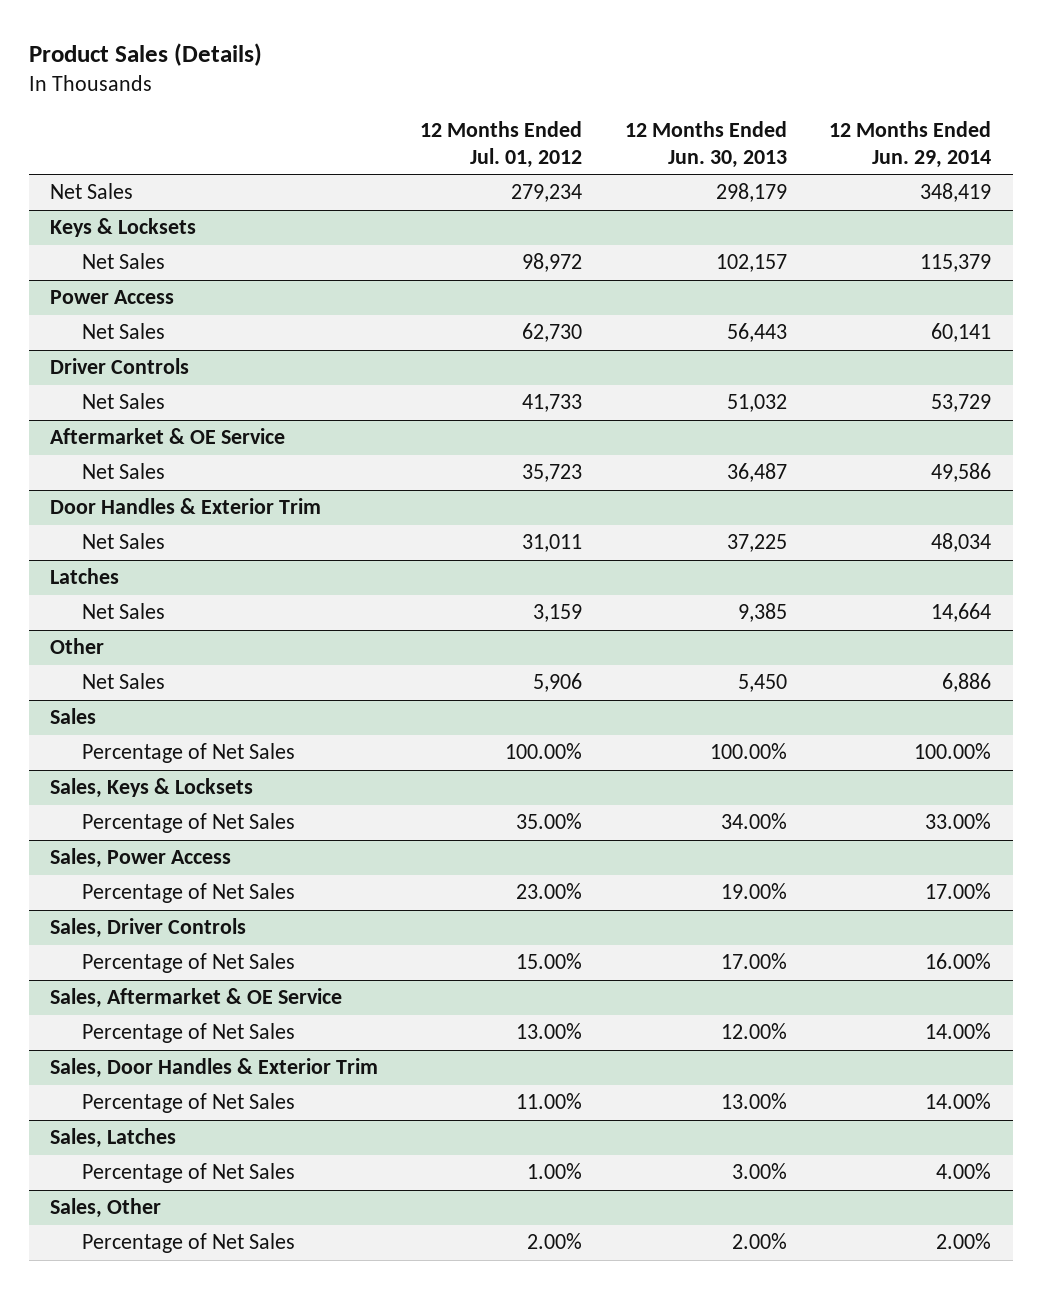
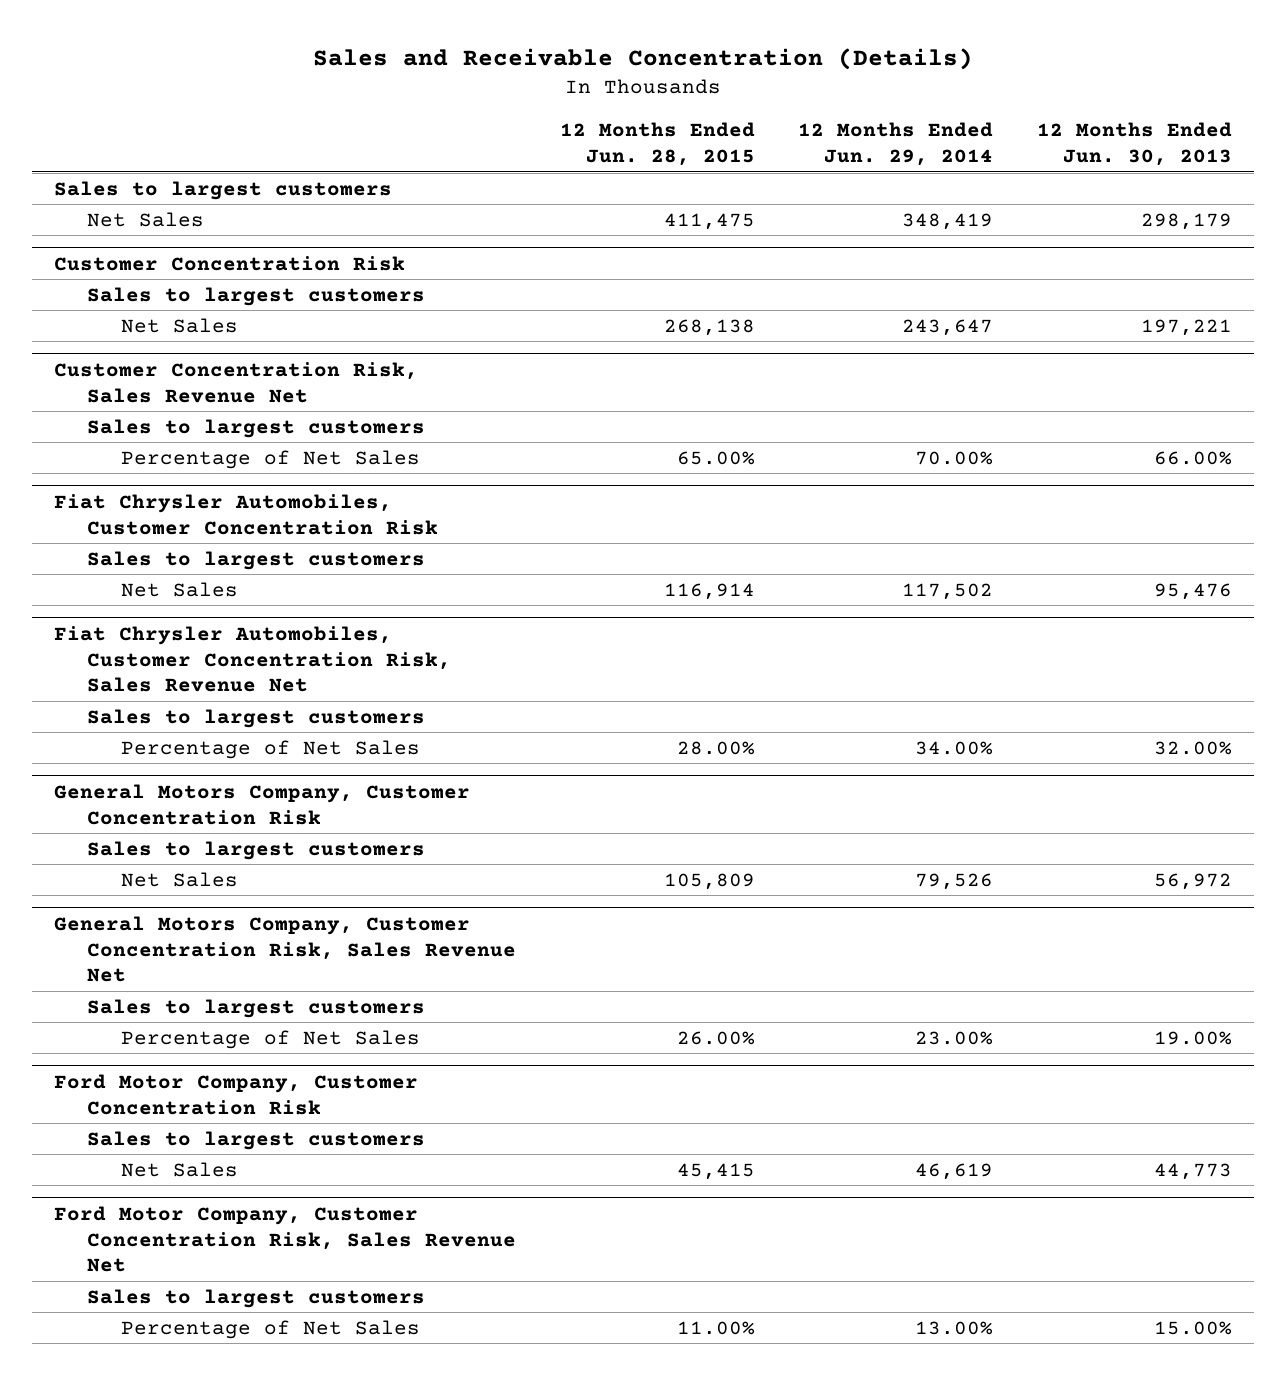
- Product Sales (Details)
+ Sales and Receivable Concentration (Details)
- | 12 Months Ended Jul. 01, 2012 | 12 Months Ended Jun. 30, 2013 | 12 Months Ended Jun. 29, 2014
+ | 12 Months Ended Jun. 28, 2015 | 12 Months Ended Jun. 29, 2014 | 12 Months Ended Jun. 30, 2013
+ Sales to largest customers
- Keys & Locksets
- Net Sales | 98,972 | 102,157 | 115,379
- Power Access
- Net Sales | 62,730 | 56,443 | 60,141
- Driver Controls
- Net Sales | 41,733 | 51,032 | 53,729
- Aftermarket & OE Service
- Net Sales | 35,723 | 36,487 | 49,586
- Door Handles & Exterior Trim
- Net Sales | 31,011 | 37,225 | 48,034
- Latches
- Net Sales | 3,159 | 9,385 | 14,664
- Other
- Net Sales | 5,906 | 5,450 | 6,886
- Sales
- Percentage of Net Sales | 100.00% | 100.00% | 100.00%
- Sales, Keys & Locksets
- Percentage of Net Sales | 35.00% | 34.00% | 33.00%
- Sales, Power Access
- Percentage of Net Sales | 23.00% | 19.00% | 17.00%
- Sales, Driver Controls
- Percentage of Net Sales | 15.00% | 17.00% | 16.00%
- Sales, Aftermarket & OE Service
- Percentage of Net Sales | 13.00% | 12.00% | 14.00%
- Sales, Door Handles & Exterior Trim
- Percentage of Net Sales | 11.00% | 13.00% | 14.00%
- Sales, Latches
- Percentage of Net Sales | 1.00% | 3.00% | 4.00%
- Sales, Other
- Percentage of Net Sales | 2.00% | 2.00% | 2.00%
+ Customer Concentration Risk
+ Sales to largest customers
+ Net Sales | 268,138 | 243,647 | 197,221
+ Customer Concentration Risk, Sales Revenue Net
+ Sales to largest customers
+ Percentage of Net Sales | 65.00% | 70.00% | 66.00%
+ Fiat Chrysler Automobiles, Customer Concentration Risk
+ Sales to largest customers
+ Net Sales | 116,914 | 117,502 | 95,476
+ Fiat Chrysler Automobiles, Customer Concentration Risk, Sales Revenue Net
+ Sales to largest customers
+ Percentage of Net Sales | 28.00% | 34.00% | 32.00%
+ General Motors Company, Customer Concentration Risk
+ Sales to largest customers
+ Net Sales | 105,809 | 79,526 | 56,972
+ General Motors Company, Customer Concentration Risk, Sales Revenue Net
+ Sales to largest customers
+ Percentage of Net Sales | 26.00% | 23.00% | 19.00%
+ Ford Motor Company, Customer Concentration Risk
+ Sales to largest customers
+ Net Sales | 45,415 | 46,619 | 44,773
+ Ford Motor Company, Customer Concentration Risk, Sales Revenue Net
+ Sales to largest customers
+ Percentage of Net Sales | 11.00% | 13.00% | 15.00%

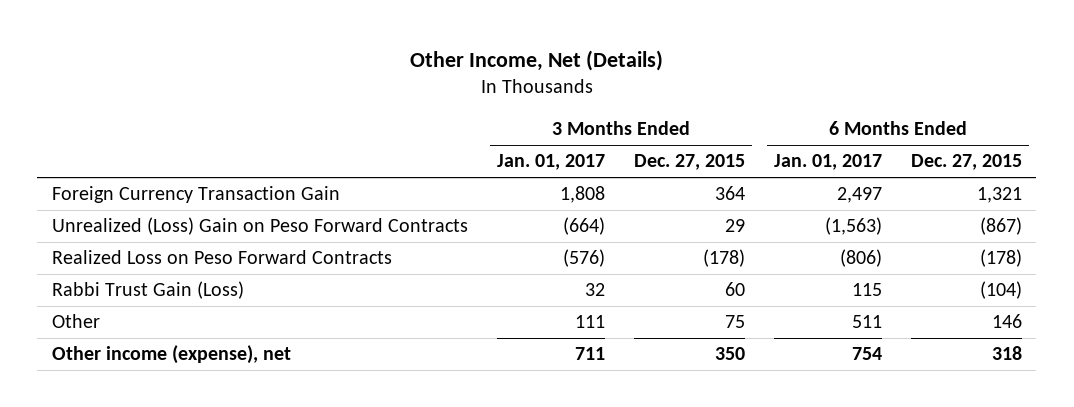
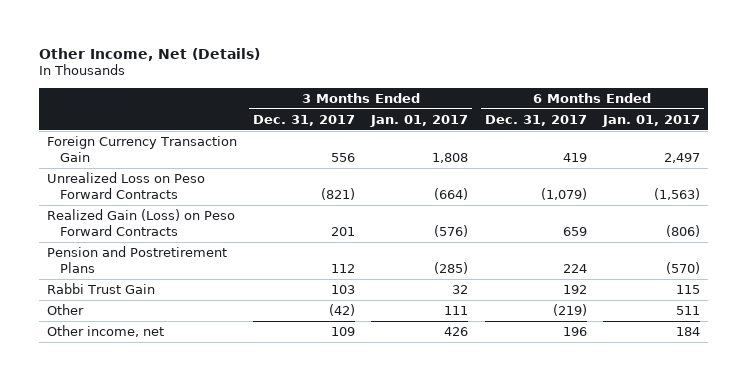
- | 3 Months Ended Jan. 01, 2017 | 3 Months Ended Dec. 27, 2015 | 6 Months Ended Jan. 01, 2017 | 6 Months Ended Dec. 27, 2015
+ | 3 Months Ended Dec. 31, 2017 | 3 Months Ended Jan. 01, 2017 | 6 Months Ended Dec. 31, 2017 | 6 Months Ended Jan. 01, 2017
- Unrealized (Loss) Gain on Peso Forward Contracts | (664) | 29 | (1,563) | (867)
- Realized Loss on Peso Forward Contracts | (576) | (178) | (806) | (178)
- Rabbi Trust Gain (Loss) | 32 | 60 | 115 | (104)
+ Unrealized Loss on Peso Forward Contracts | (821) | (664) | (1,079) | (1,563)
+ Realized Gain (Loss) on Peso Forward Contracts | 201 | (576) | 659 | (806)
+ Pension and Postretirement Plans | 112 | (285) | 224 | (570)
+ Rabbi Trust Gain | 103 | 32 | 192 | 115
- Other income (expense), net | 711 | 350 | 754 | 318
+ Other income, net | 109 | 426 | 196 | 184

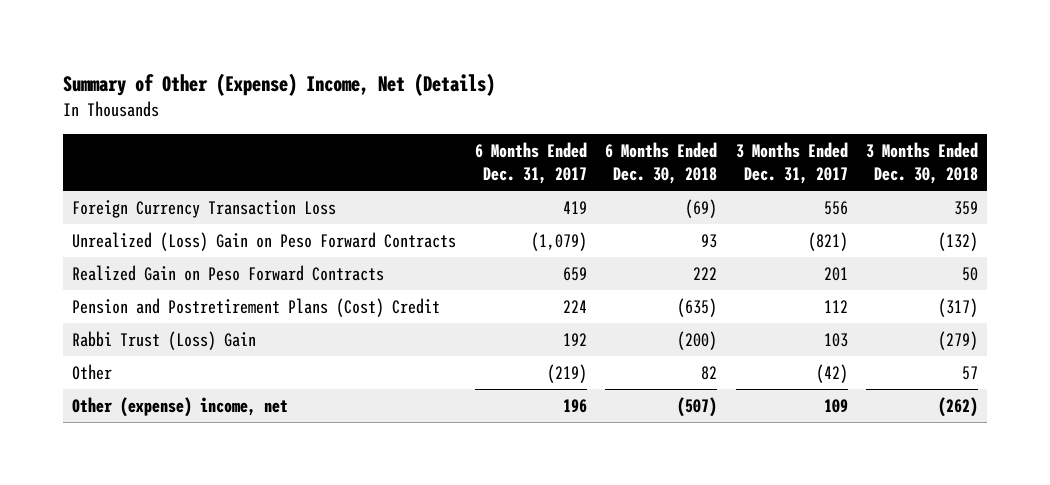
- Other Income, Net (Details)
+ Summary of Other (Expense) Income, Net (Details)
- | 3 Months Ended Dec. 31, 2017 | 3 Months Ended Jan. 01, 2017 | 6 Months Ended Dec. 31, 2017 | 6 Months Ended Jan. 01, 2017
+ | 6 Months Ended Dec. 31, 2017 | 6 Months Ended Dec. 30, 2018 | 3 Months Ended Dec. 31, 2017 | 3 Months Ended Dec. 30, 2018
- Foreign Currency Transaction Gain | 556 | 1,808 | 419 | 2,497
- Unrealized Loss on Peso Forward Contracts | (821) | (664) | (1,079) | (1,563)
- Realized Gain (Loss) on Peso Forward Contracts | 201 | (576) | 659 | (806)
- Pension and Postretirement Plans | 112 | (285) | 224 | (570)
- Rabbi Trust Gain | 103 | 32 | 192 | 115
+ Foreign Currency Transaction Loss | 419 | (69) | 556 | 359
+ Unrealized (Loss) Gain on Peso Forward Contracts | (1,079) | 93 | (821) | (132)
+ Realized Gain on Peso Forward Contracts | 659 | 222 | 201 | 50
+ Pension and Postretirement Plans (Cost) Credit | 224 | (635) | 112 | (317)
+ Rabbi Trust (Loss) Gain | 192 | (200) | 103 | (279)
- Other income, net | 109 | 426 | 196 | 184
+ Other (expense) income, net | 196 | (507) | 109 | (262)

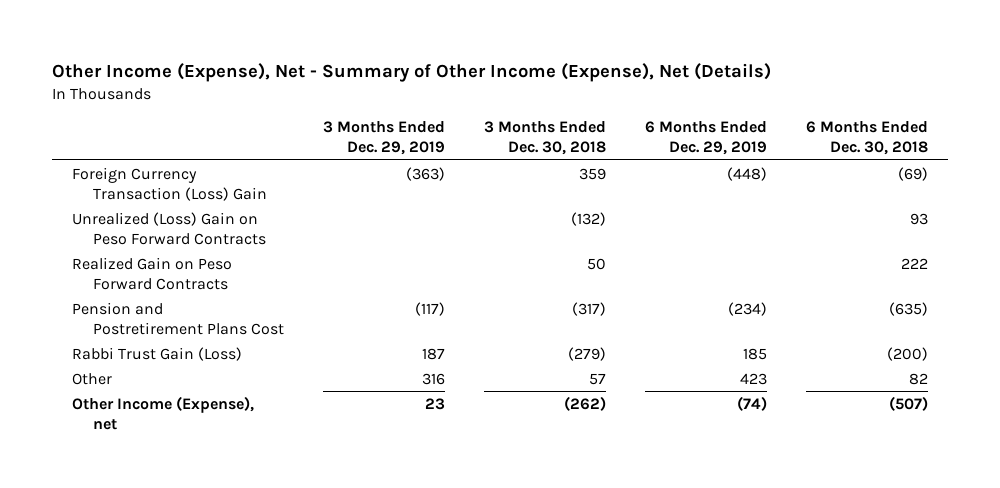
- Summary of Other (Expense) Income, Net (Details)
+ Other Income (Expense), Net - Summary of Other Income (Expense), Net (Details)
- | 6 Months Ended Dec. 31, 2017 | 6 Months Ended Dec. 30, 2018 | 3 Months Ended Dec. 31, 2017 | 3 Months Ended Dec. 30, 2018
+ | 3 Months Ended Dec. 29, 2019 | 3 Months Ended Dec. 30, 2018 | 6 Months Ended Dec. 29, 2019 | 6 Months Ended Dec. 30, 2018
- Foreign Currency Transaction Loss | 419 | (69) | 556 | 359
+ Foreign Currency Transaction (Loss) Gain | (363) | 359 | (448) | (69)
- Pension and Postretirement Plans (Cost) Credit | 224 | (635) | 112 | (317)
- Rabbi Trust (Loss) Gain | 192 | (200) | 103 | (279)
+ Pension and Postretirement Plans Cost | (117) | (317) | (234) | (635)
+ Rabbi Trust Gain (Loss) | 187 | (279) | 185 | (200)
- Other (expense) income, net | 196 | (507) | 109 | (262)
+ Other Income (Expense), net | 23 | (262) | (74) | (507)

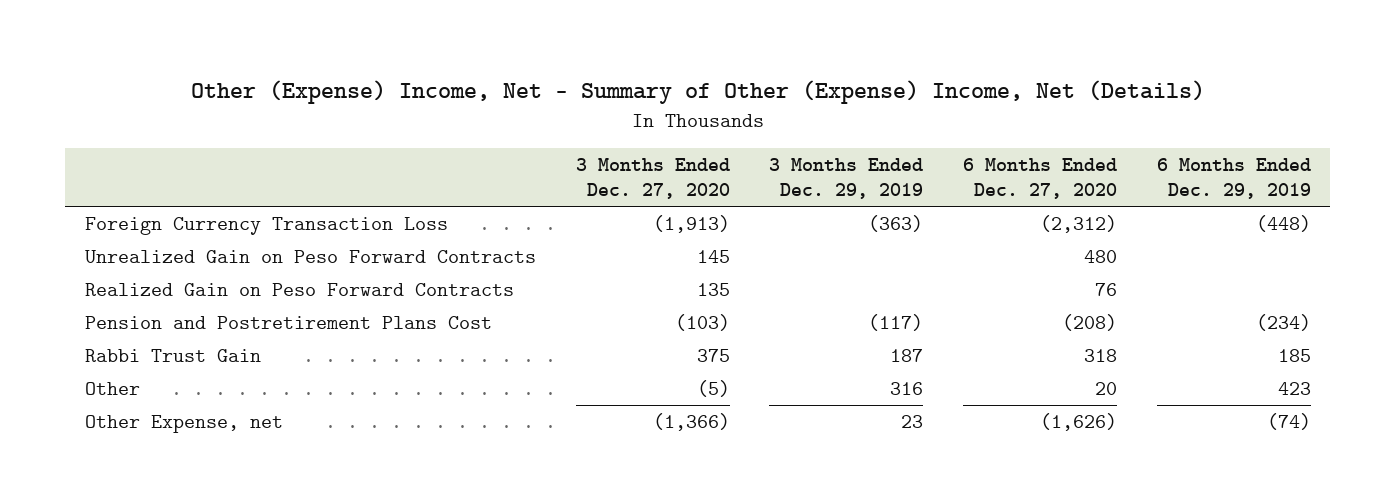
- Other Income (Expense), Net - Summary of Other Income (Expense), Net (Details)
+ Other (Expense) Income, Net - Summary of Other (Expense) Income, Net (Details)
- | 3 Months Ended Dec. 29, 2019 | 3 Months Ended Dec. 30, 2018 | 6 Months Ended Dec. 29, 2019 | 6 Months Ended Dec. 30, 2018
+ | 3 Months Ended Dec. 27, 2020 | 3 Months Ended Dec. 29, 2019 | 6 Months Ended Dec. 27, 2020 | 6 Months Ended Dec. 29, 2019
- Foreign Currency Transaction (Loss) Gain | (363) | 359 | (448) | (69)
- Unrealized (Loss) Gain on Peso Forward Contracts | | (132) | | 93
+ Foreign Currency Transaction Loss | (1,913) | (363) | (2,312) | (448)
+ Unrealized Gain on Peso Forward Contracts | 145 | | 480 |
- Rabbi Trust Gain (Loss) | 187 | (279) | 185 | (200)
+ Rabbi Trust Gain | 375 | 187 | 318 | 185
- Other Income (Expense), net | 23 | (262) | (74) | (507)
+ Other Expense, net | (1,366) | 23 | (1,626) | (74)

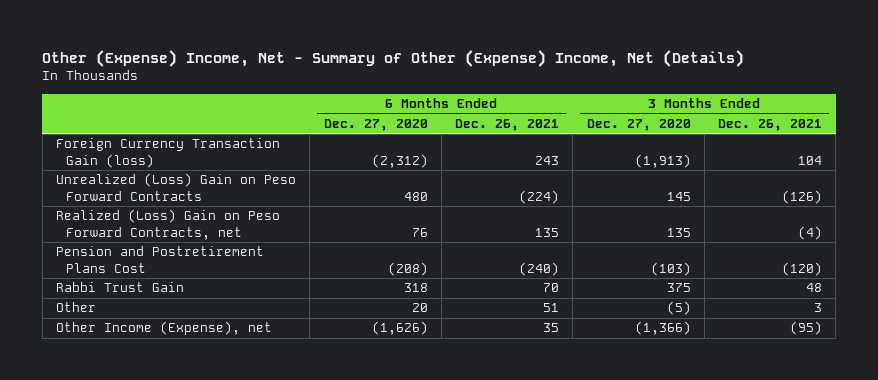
- | 3 Months Ended Dec. 27, 2020 | 3 Months Ended Dec. 29, 2019 | 6 Months Ended Dec. 27, 2020 | 6 Months Ended Dec. 29, 2019
+ | 6 Months Ended Dec. 27, 2020 | 6 Months Ended Dec. 26, 2021 | 3 Months Ended Dec. 27, 2020 | 3 Months Ended Dec. 26, 2021
- Foreign Currency Transaction Loss | (1,913) | (363) | (2,312) | (448)
- Unrealized Gain on Peso Forward Contracts | 145 | | 480 |
- Realized Gain on Peso Forward Contracts | 135 | | 76 |
+ Foreign Currency Transaction Gain (loss) | (2,312) | 243 | (1,913) | 104
+ Unrealized (Loss) Gain on Peso Forward Contracts | 480 | (224) | 145 | (126)
+ Realized (Loss) Gain on Peso Forward Contracts, net | 76 | 135 | 135 | (4)
- Other Expense, net | (1,366) | 23 | (1,626) | (74)
+ Other Income (Expense), net | (1,626) | 35 | (1,366) | (95)

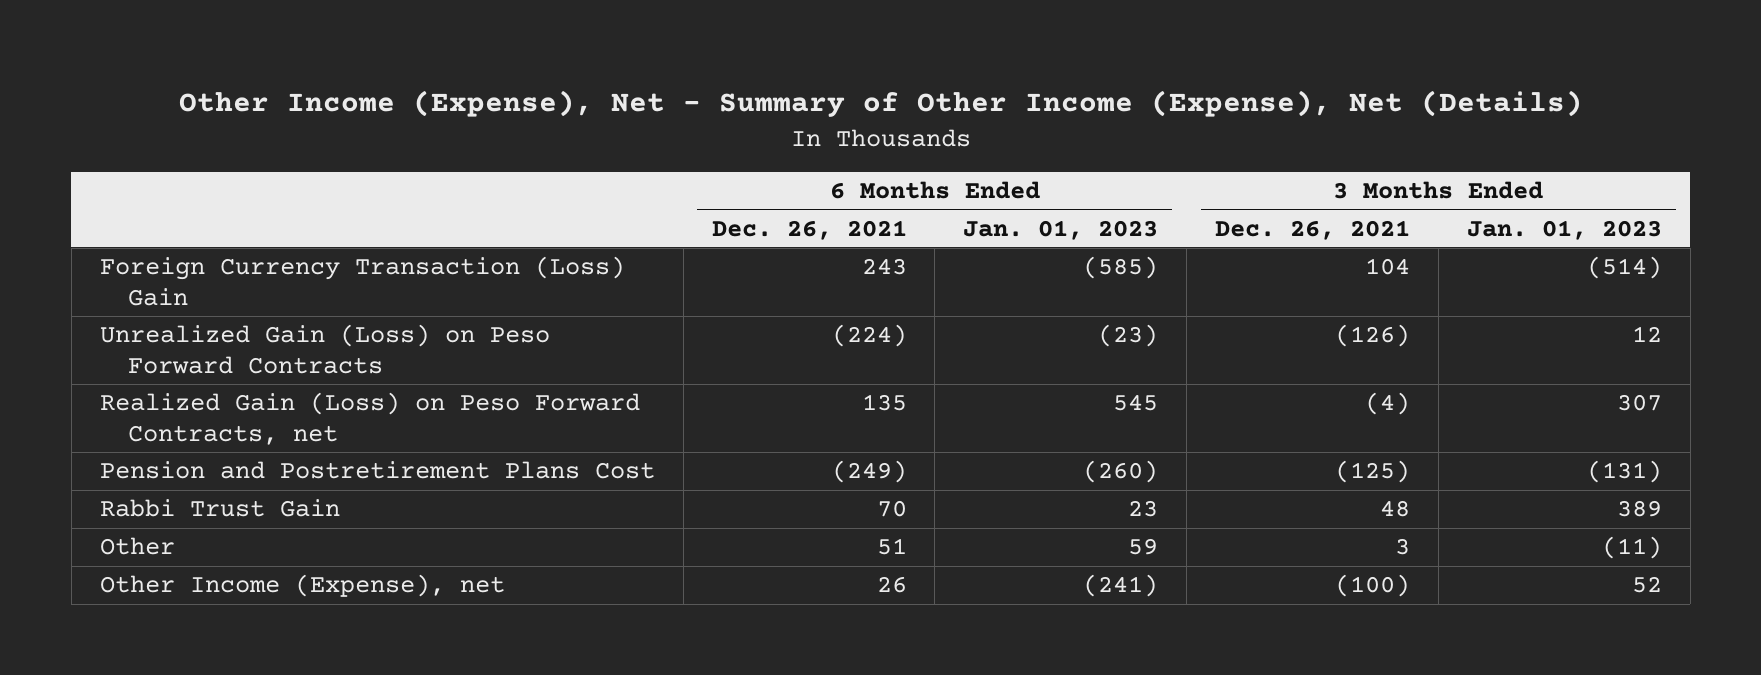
- Other (Expense) Income, Net - Summary of Other (Expense) Income, Net (Details)
+ Other Income (Expense), Net - Summary of Other Income (Expense), Net (Details)
- | 6 Months Ended Dec. 27, 2020 | 6 Months Ended Dec. 26, 2021 | 3 Months Ended Dec. 27, 2020 | 3 Months Ended Dec. 26, 2021
+ | 6 Months Ended Dec. 26, 2021 | 6 Months Ended Jan. 01, 2023 | 3 Months Ended Dec. 26, 2021 | 3 Months Ended Jan. 01, 2023
- Foreign Currency Transaction Gain (loss) | (2,312) | 243 | (1,913) | 104
- Unrealized (Loss) Gain on Peso Forward Contracts | 480 | (224) | 145 | (126)
- Realized (Loss) Gain on Peso Forward Contracts, net | 76 | 135 | 135 | (4)
- Pension and Postretirement Plans Cost | (208) | (240) | (103) | (120)
+ Foreign Currency Transaction (Loss) Gain | 243 | (585) | 104 | (514)
+ Unrealized Gain (Loss) on Peso Forward Contracts | (224) | (23) | (126) | 12
+ Realized Gain (Loss) on Peso Forward Contracts, net | 135 | 545 | (4) | 307
+ Pension and Postretirement Plans Cost | (249) | (260) | (125) | (131)
- Other Income (Expense), net | (1,626) | 35 | (1,366) | (95)
+ Other Income (Expense), net | 26 | (241) | (100) | 52

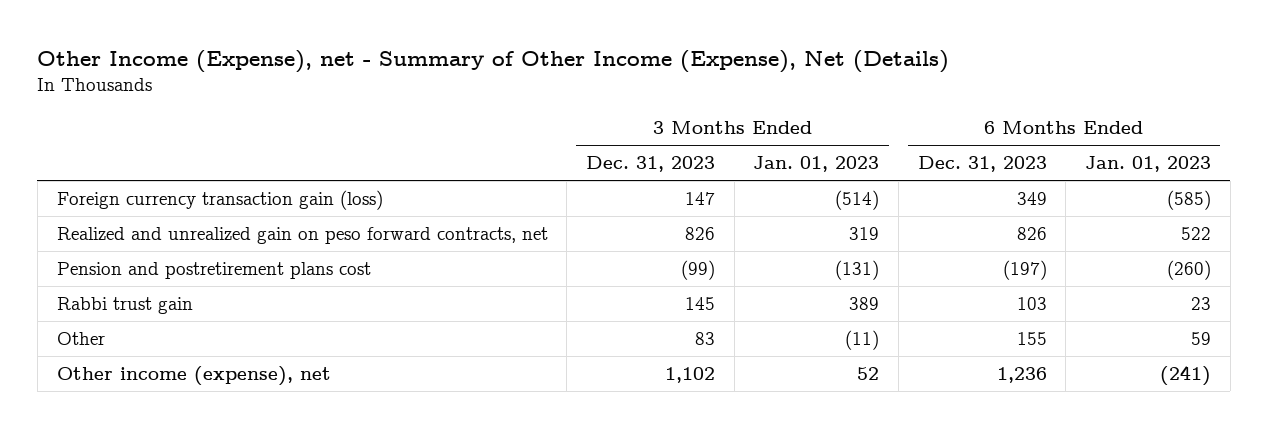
- Other Income (Expense), Net - Summary of Other Income (Expense), Net (Details)
+ Other Income (Expense), net - Summary of Other Income (Expense), Net (Details)
- | 6 Months Ended Dec. 26, 2021 | 6 Months Ended Jan. 01, 2023 | 3 Months Ended Dec. 26, 2021 | 3 Months Ended Jan. 01, 2023
+ | 3 Months Ended Dec. 31, 2023 | 3 Months Ended Jan. 01, 2023 | 6 Months Ended Dec. 31, 2023 | 6 Months Ended Jan. 01, 2023
- Foreign Currency Transaction (Loss) Gain | 243 | (585) | 104 | (514)
- Unrealized Gain (Loss) on Peso Forward Contracts | (224) | (23) | (126) | 12
- Realized Gain (Loss) on Peso Forward Contracts, net | 135 | 545 | (4) | 307
- Pension and Postretirement Plans Cost | (249) | (260) | (125) | (131)
- Rabbi Trust Gain | 70 | 23 | 48 | 389
+ Foreign currency transaction gain (loss) | 147 | (514) | 349 | (585)
+ Realized and unrealized gain on peso forward contracts, net | 826 | 319 | 826 | 522
+ Pension and postretirement plans cost | (99) | (131) | (197) | (260)
+ Rabbi trust gain | 145 | 389 | 103 | 23
- Other Income (Expense), net | 26 | (241) | (100) | 52
+ Other income (expense), net | 1,102 | 52 | 1,236 | (241)

